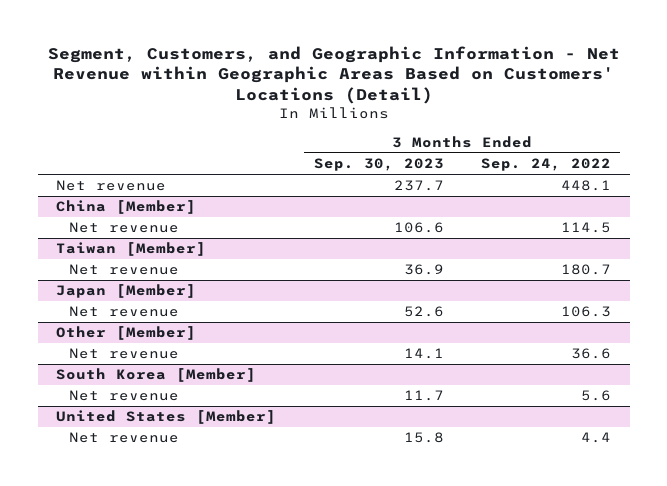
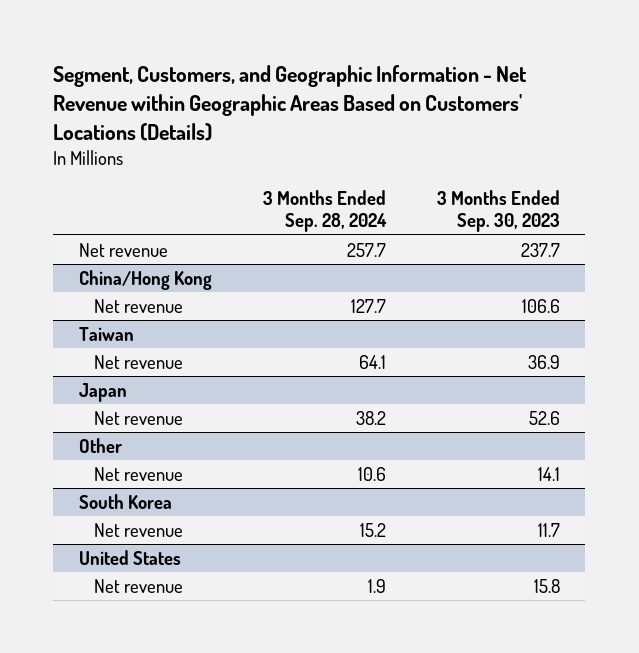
- Segment, Customers, and Geographic Information - Net Revenue within Geographic Areas Based on Customers' Locations (Detail)
+ Segment, Customers, and Geographic Information - Net Revenue within Geographic Areas Based on Customers' Locations (Details)
- | 3 Months Ended Sep. 30, 2023 | 3 Months Ended Sep. 24, 2022
+ | 3 Months Ended Sep. 28, 2024 | 3 Months Ended Sep. 30, 2023
- China [Member]
+ China/Hong Kong
- Taiwan [Member]
+ Taiwan
- Japan [Member]
+ Japan
- Other [Member]
+ Other
- South Korea [Member]
+ South Korea
- United States [Member]
+ United States

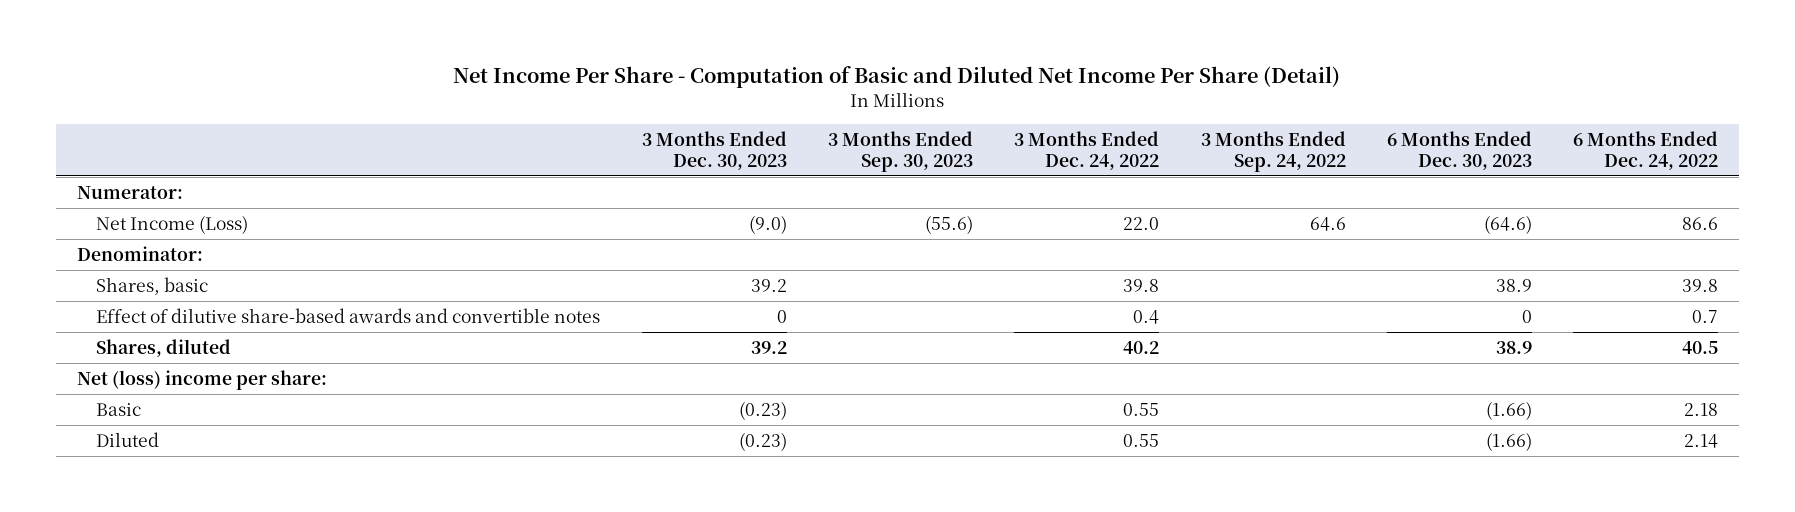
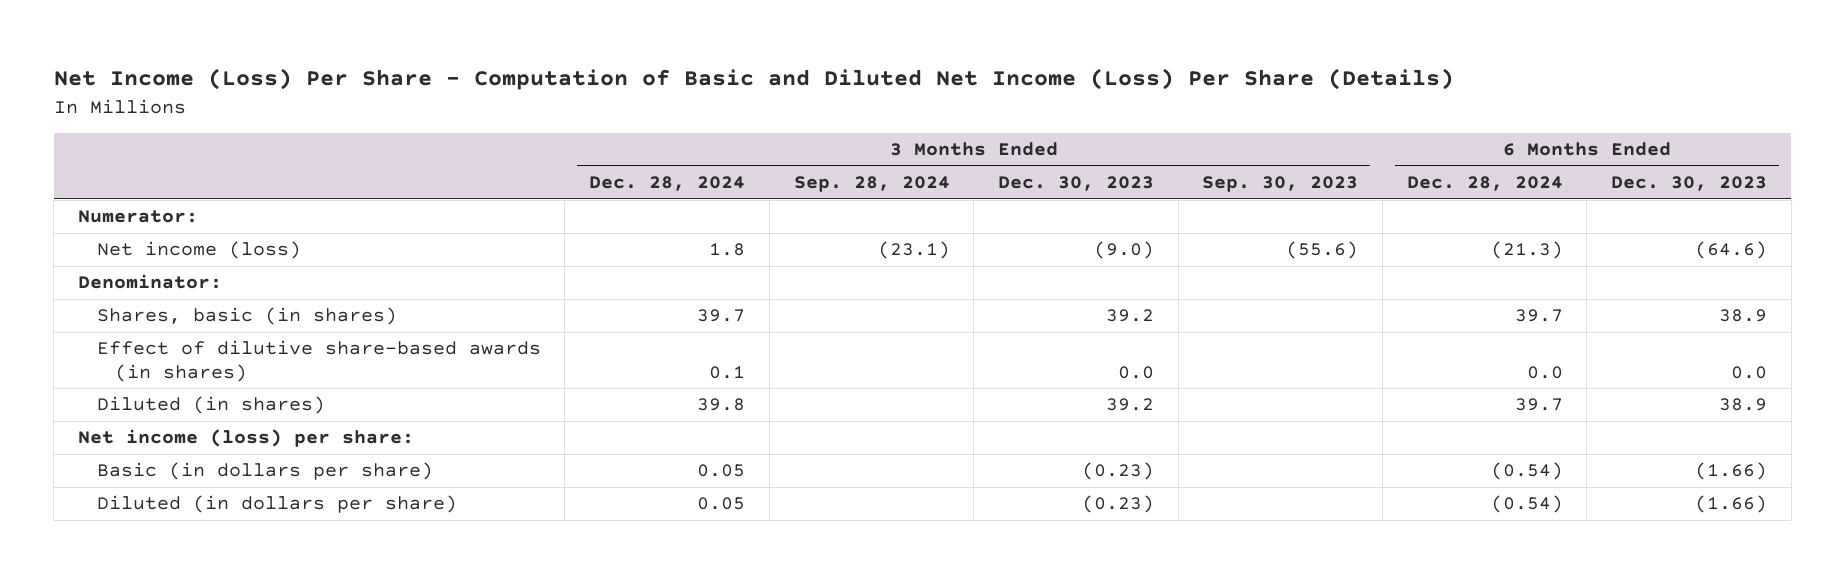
- Net Income Per Share - Computation of Basic and Diluted Net Income Per Share (Detail)
+ Net Income (Loss) Per Share - Computation of Basic and Diluted Net Income (Loss) Per Share (Details)
- | 3 Months Ended Dec. 30, 2023 | 3 Months Ended Sep. 30, 2023 | 3 Months Ended Dec. 24, 2022 | 3 Months Ended Sep. 24, 2022 | 6 Months Ended Dec. 30, 2023 | 6 Months Ended Dec. 24, 2022
+ | 3 Months Ended Dec. 28, 2024 | 3 Months Ended Sep. 28, 2024 | 3 Months Ended Dec. 30, 2023 | 3 Months Ended Sep. 30, 2023 | 6 Months Ended Dec. 28, 2024 | 6 Months Ended Dec. 30, 2023
- Net Income (Loss) | (9.0) | (55.6) | 22.0 | 64.6 | (64.6) | 86.6
+ Net income (loss) | 1.8 | (23.1) | (9.0) | (55.6) | (21.3) | (64.6)
- Shares, basic | 39.2 | | 39.8 | | 38.9 | 39.8
- Effect of dilutive share-based awards and convertible notes | 0 | | 0.4 | | 0 | 0.7
- Shares, diluted | 39.2 | | 40.2 | | 38.9 | 40.5
- Net (loss) income per share:
- Basic | (0.23) | | 0.55 | | (1.66) | 2.18
- Diluted | (0.23) | | 0.55 | | (1.66) | 2.14
+ Shares, basic (in shares) | 39.7 | | 39.2 | | 39.7 | 38.9
+ Effect of dilutive share-based awards (in shares) | 0.1 | | 0.0 | | 0.0 | 0.0
+ Diluted (in shares) | 39.8 | | 39.2 | | 39.7 | 38.9
+ Net income (loss) per share:
+ Basic (in dollars per share) | 0.05 | | (0.23) | | (0.54) | (1.66)
+ Diluted (in dollars per share) | 0.05 | | (0.23) | | (0.54) | (1.66)

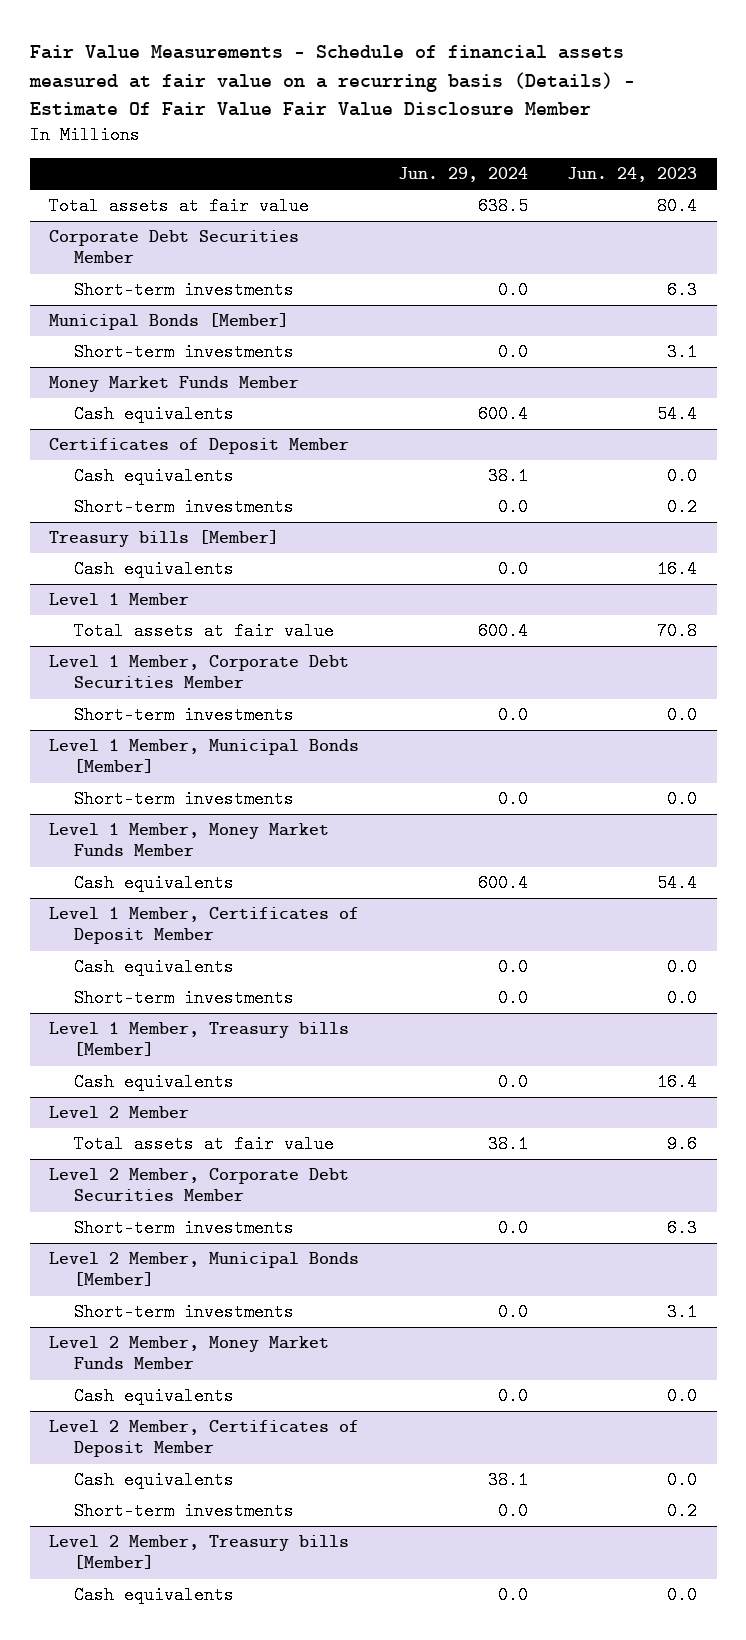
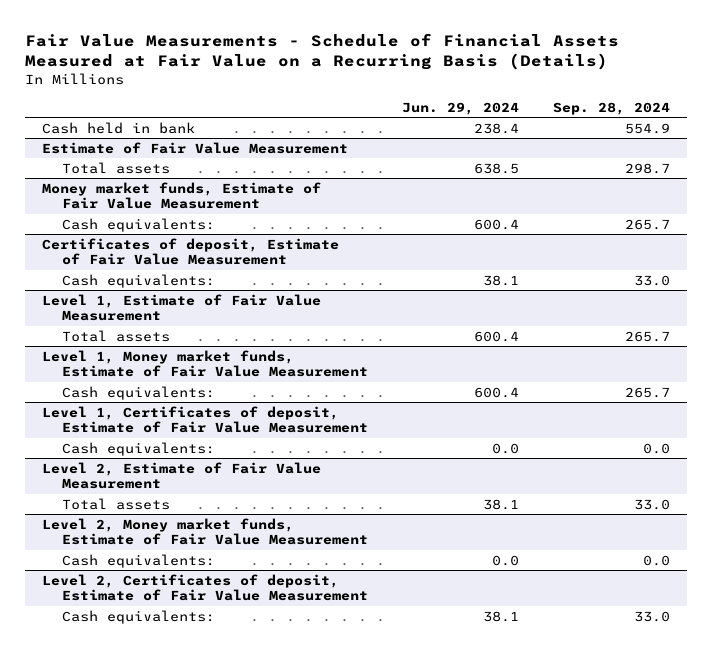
- Fair Value Measurements - Schedule of financial assets measured at fair value on a recurring basis (Details) - Estimate Of Fair Value Fair Value Disclosure Member
+ Fair Value Measurements - Schedule of Financial Assets Measured at Fair Value on a Recurring Basis (Details)
- | Jun. 29, 2024 | Jun. 24, 2023
+ | Jun. 29, 2024 | Sep. 28, 2024
- Total assets at fair value | 638.5 | 80.4
- Corporate Debt Securities Member
- Short-term investments | 0.0 | 6.3
- Municipal Bonds [Member]
- Short-term investments | 0.0 | 3.1
- Money Market Funds Member
- Cash equivalents | 600.4 | 54.4
- Certificates of Deposit Member
- Cash equivalents | 38.1 | 0.0
- Short-term investments | 0.0 | 0.2
- Treasury bills [Member]
- Cash equivalents | 0.0 | 16.4
- Level 1 Member
- Total assets at fair value | 600.4 | 70.8
- Level 1 Member, Corporate Debt Securities Member
- Short-term investments | 0.0 | 0.0
- Level 1 Member, Municipal Bonds [Member]
- Short-term investments | 0.0 | 0.0
- Level 1 Member, Money Market Funds Member
- Cash equivalents | 600.4 | 54.4
- Level 1 Member, Certificates of Deposit Member
- Cash equivalents | 0.0 | 0.0
- Short-term investments | 0.0 | 0.0
- Level 1 Member, Treasury bills [Member]
- Cash equivalents | 0.0 | 16.4
- Level 2 Member
- Total assets at fair value | 38.1 | 9.6
- Level 2 Member, Corporate Debt Securities Member
- Short-term investments | 0.0 | 6.3
- Level 2 Member, Municipal Bonds [Member]
- Short-term investments | 0.0 | 3.1
- Level 2 Member, Money Market Funds Member
- Cash equivalents | 0.0 | 0.0
- Level 2 Member, Certificates of Deposit Member
- Cash equivalents | 38.1 | 0.0
- Short-term investments | 0.0 | 0.2
- Level 2 Member, Treasury bills [Member]
- Cash equivalents | 0.0 | 0.0
+ Cash held in bank | 238.4 | 554.9
+ Estimate of Fair Value Measurement
+ Total assets | 638.5 | 298.7
+ Money market funds, Estimate of Fair Value Measurement
+ Cash equivalents: | 600.4 | 265.7
+ Certificates of deposit, Estimate of Fair Value Measurement
+ Cash equivalents: | 38.1 | 33.0
+ Level 1, Estimate of Fair Value Measurement
+ Total assets | 600.4 | 265.7
+ Level 1, Money market funds, Estimate of Fair Value Measurement
+ Cash equivalents: | 600.4 | 265.7
+ Level 1, Certificates of deposit, Estimate of Fair Value Measurement
+ Cash equivalents: | 0.0 | 0.0
+ Level 2, Estimate of Fair Value Measurement
+ Total assets | 38.1 | 33.0
+ Level 2, Money market funds, Estimate of Fair Value Measurement
+ Cash equivalents: | 0.0 | 0.0
+ Level 2, Certificates of deposit, Estimate of Fair Value Measurement
+ Cash equivalents: | 38.1 | 33.0

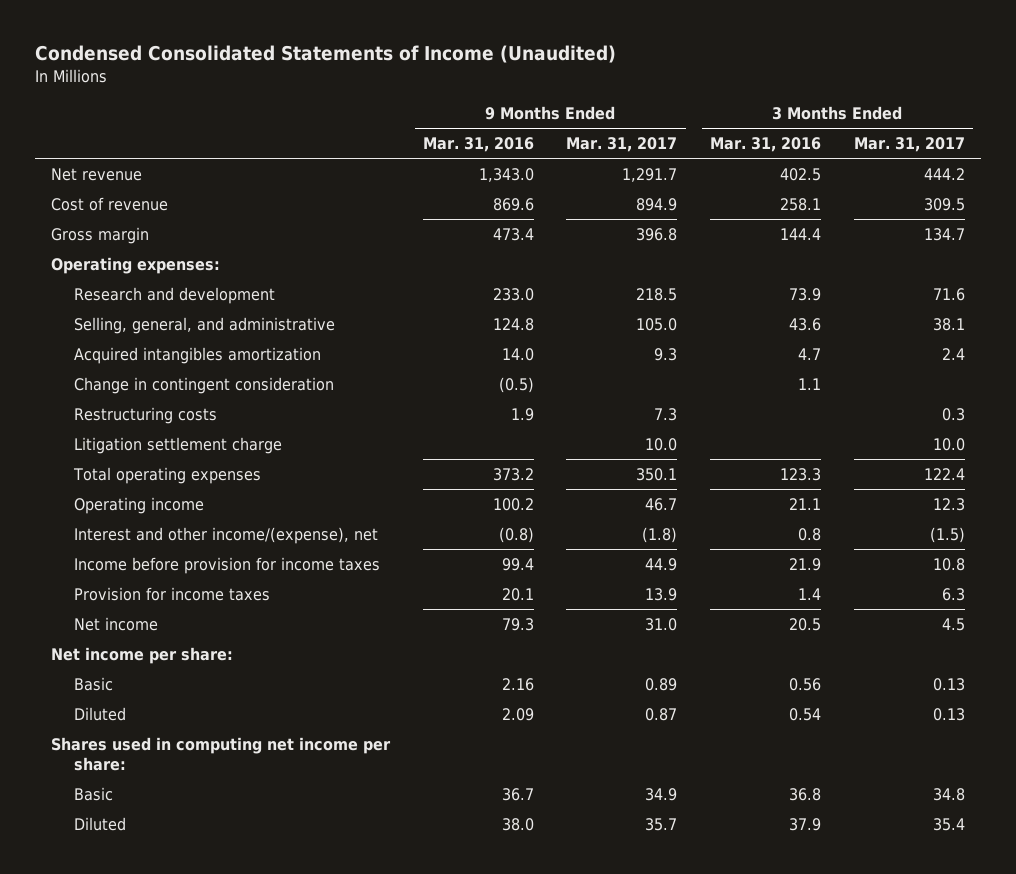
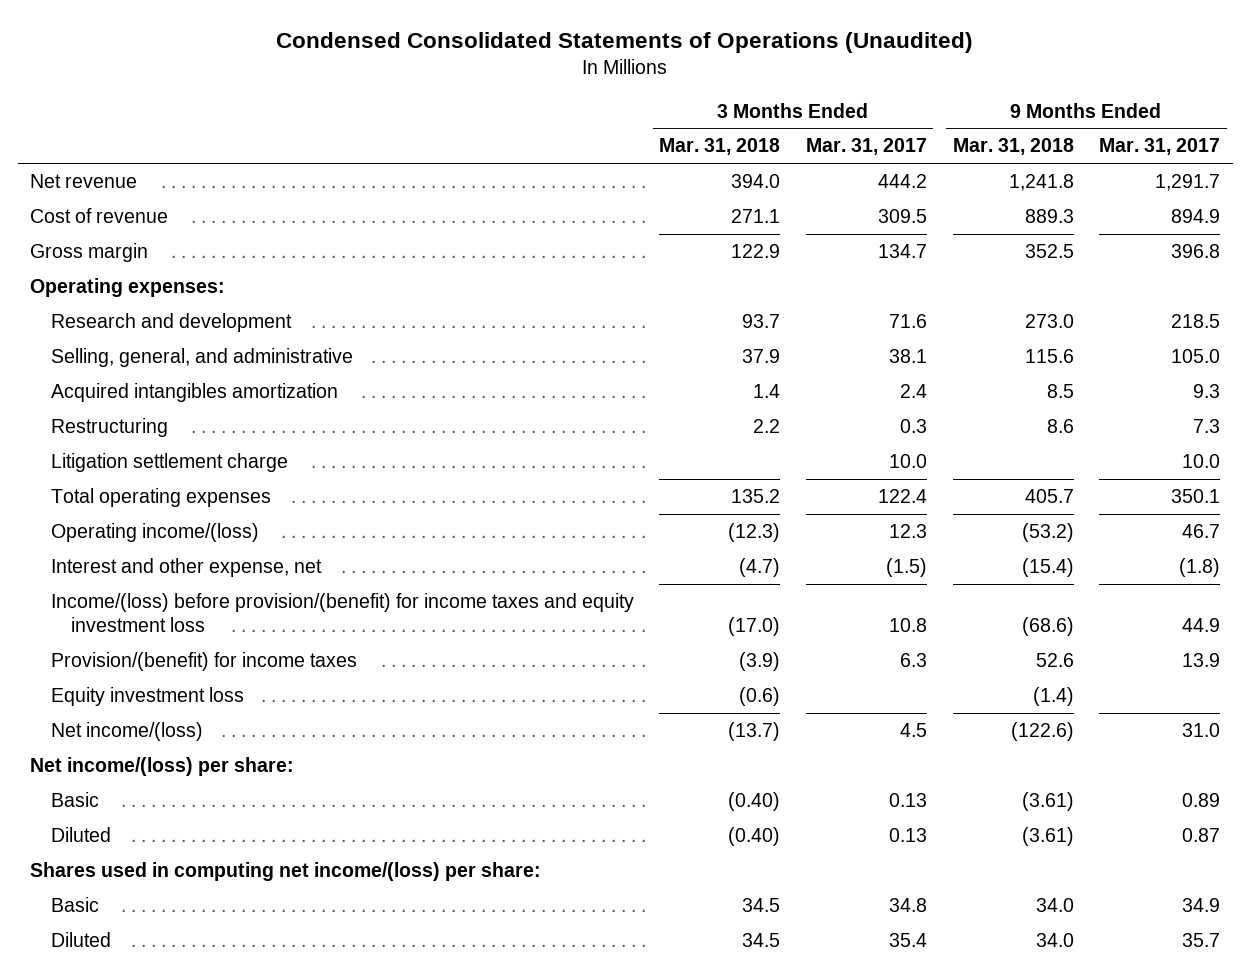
- Condensed Consolidated Statements of Income (Unaudited)
+ Condensed Consolidated Statements of Operations (Unaudited)
- | 9 Months Ended Mar. 31, 2016 | 9 Months Ended Mar. 31, 2017 | 3 Months Ended Mar. 31, 2016 | 3 Months Ended Mar. 31, 2017
+ | 3 Months Ended Mar. 31, 2018 | 3 Months Ended Mar. 31, 2017 | 9 Months Ended Mar. 31, 2018 | 9 Months Ended Mar. 31, 2017
- Change in contingent consideration | (0.5) | | 1.1 |
- Restructuring costs | 1.9 | 7.3 | | 0.3
+ Restructuring | 2.2 | 0.3 | 8.6 | 7.3
- Operating income | 100.2 | 46.7 | 21.1 | 12.3
- Interest and other income/(expense), net | (0.8) | (1.8) | 0.8 | (1.5)
- Income before provision for income taxes | 99.4 | 44.9 | 21.9 | 10.8
- Provision for income taxes | 20.1 | 13.9 | 1.4 | 6.3
- Net income | 79.3 | 31.0 | 20.5 | 4.5
- Net income per share:
+ Operating income/(loss) | (12.3) | 12.3 | (53.2) | 46.7
+ Interest and other expense, net | (4.7) | (1.5) | (15.4) | (1.8)
+ Income/(loss) before provision/(benefit) for income taxes and equity investment loss | (17.0) | 10.8 | (68.6) | 44.9
+ Provision/(benefit) for income taxes | (3.9) | 6.3 | 52.6 | 13.9
+ Equity investment loss | (0.6) | | (1.4) |
+ Net income/(loss) | (13.7) | 4.5 | (122.6) | 31.0
+ Net income/(loss) per share:
- Shares used in computing net income per share:
+ Shares used in computing net income/(loss) per share:

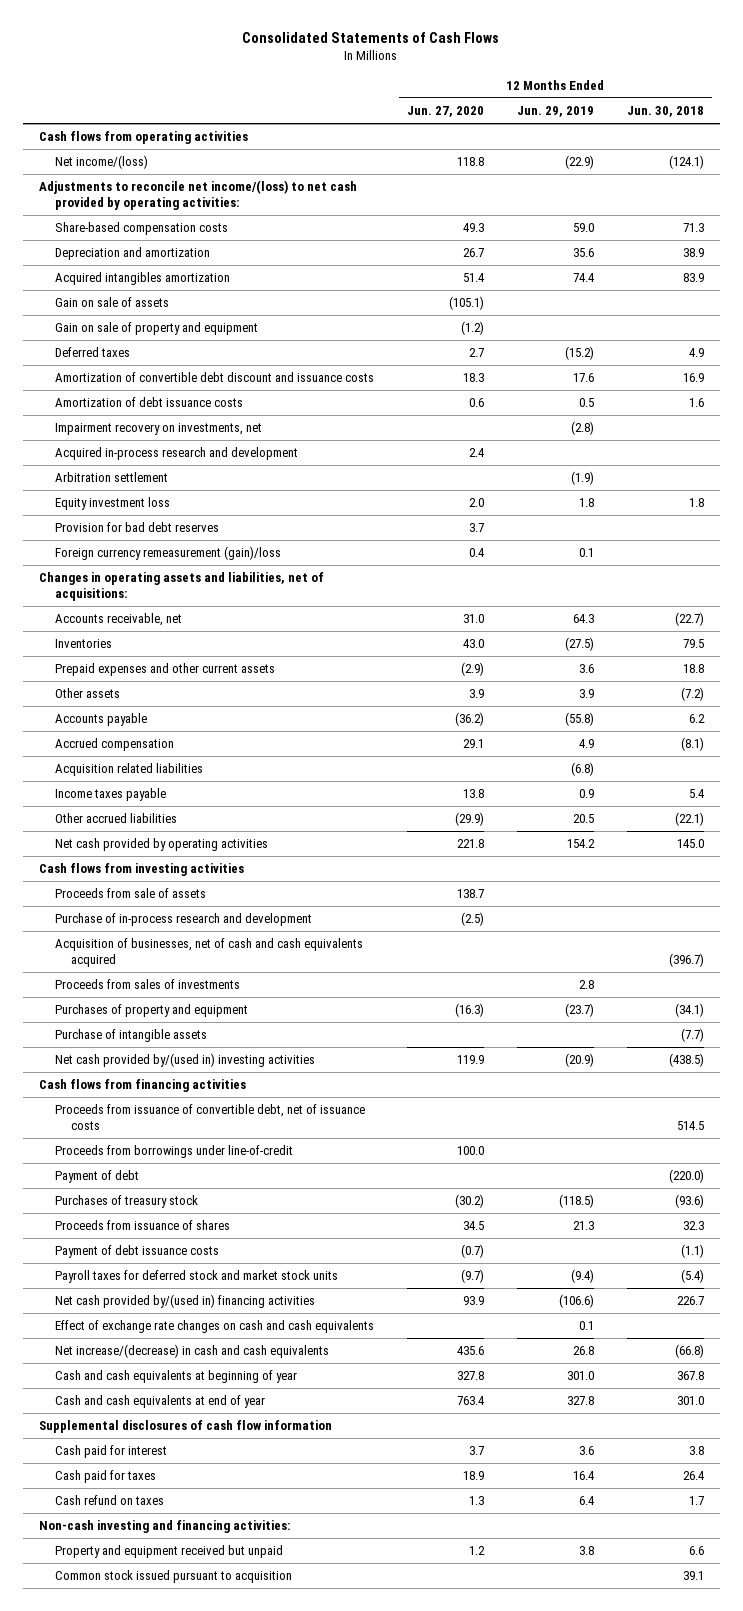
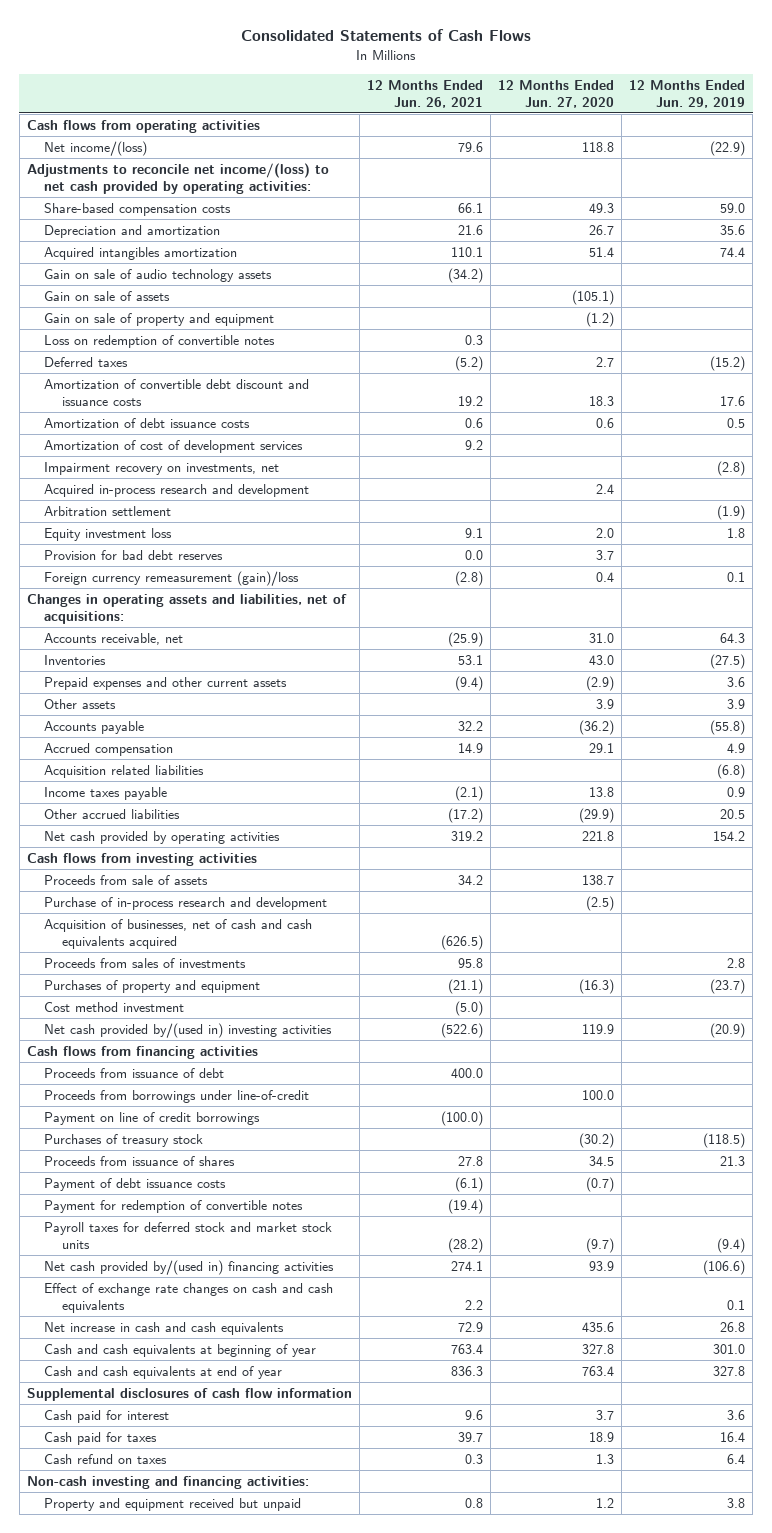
- | 12 Months Ended Jun. 27, 2020 | 12 Months Ended Jun. 29, 2019 | 12 Months Ended Jun. 30, 2018
+ | 12 Months Ended Jun. 26, 2021 | 12 Months Ended Jun. 27, 2020 | 12 Months Ended Jun. 29, 2019
+ Gain on sale of audio technology assets | (34.2) | |
+ Loss on redemption of convertible notes | 0.3 | |
+ Amortization of cost of development services | 9.2 | |
- Purchase of intangible assets | | | (7.7)
+ Cost method investment | (5.0) | |
- Proceeds from issuance of convertible debt, net of issuance costs | | | 514.5
+ Proceeds from issuance of debt | 400.0 | |
- Payment of debt | | | (220.0)
+ Payment on line of credit borrowings | (100.0) | |
+ Payment for redemption of convertible notes | (19.4) | |
- Net increase/(decrease) in cash and cash equivalents | 435.6 | 26.8 | (66.8)
+ Net increase in cash and cash equivalents | 72.9 | 435.6 | 26.8
- Common stock issued pursuant to acquisition | | | 39.1

